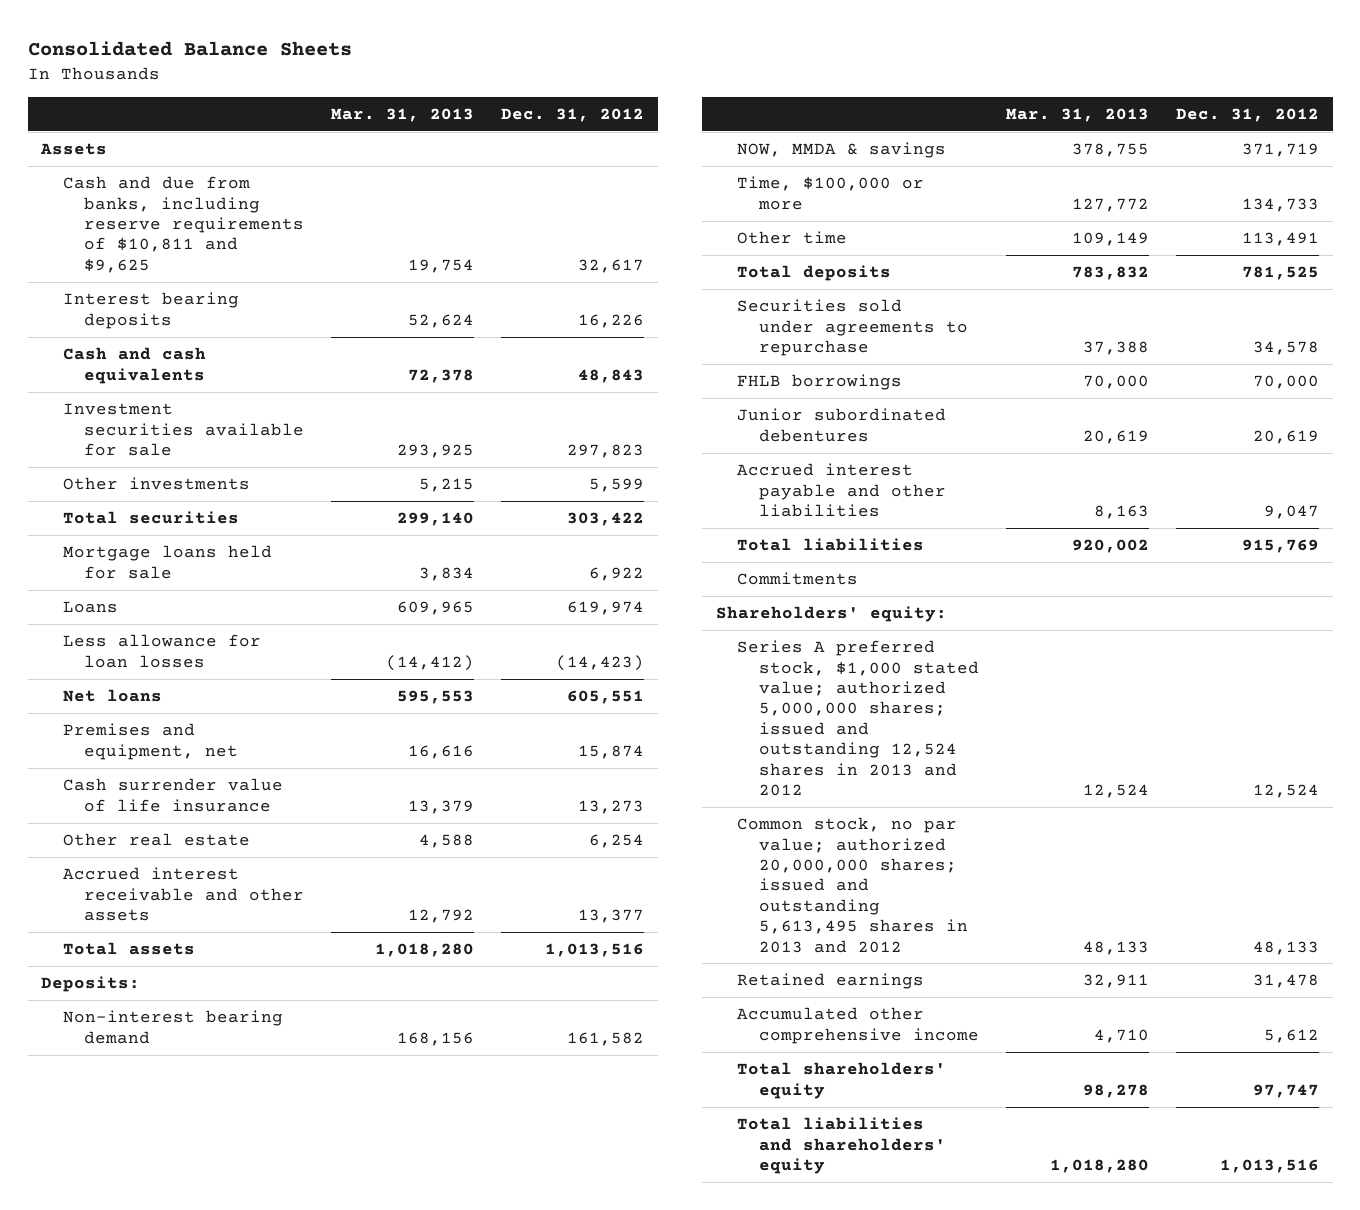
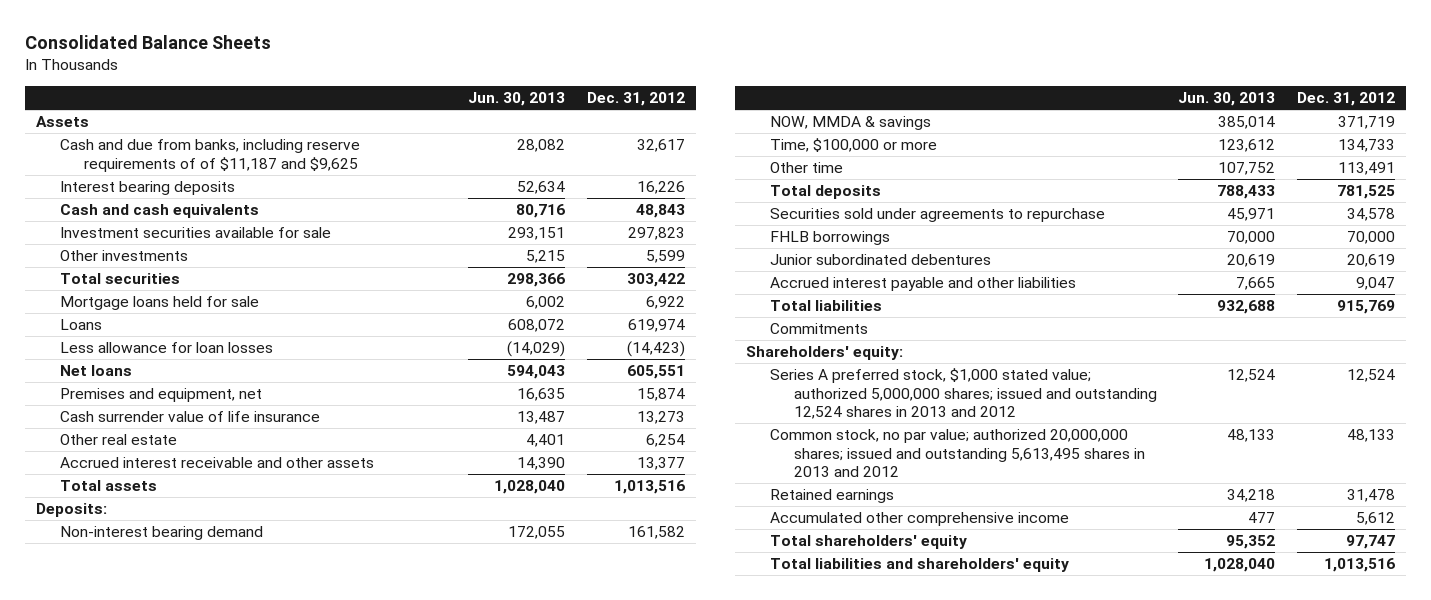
- | Mar. 31, 2013 | Dec. 31, 2012
+ | Jun. 30, 2013 | Dec. 31, 2012
- Cash and due from banks, including reserve requirements of $10,811 and $9,625 | 19,754 | 32,617
+ Cash and due from banks, including reserve requirements of of $11,187 and $9,625 | 28,082 | 32,617

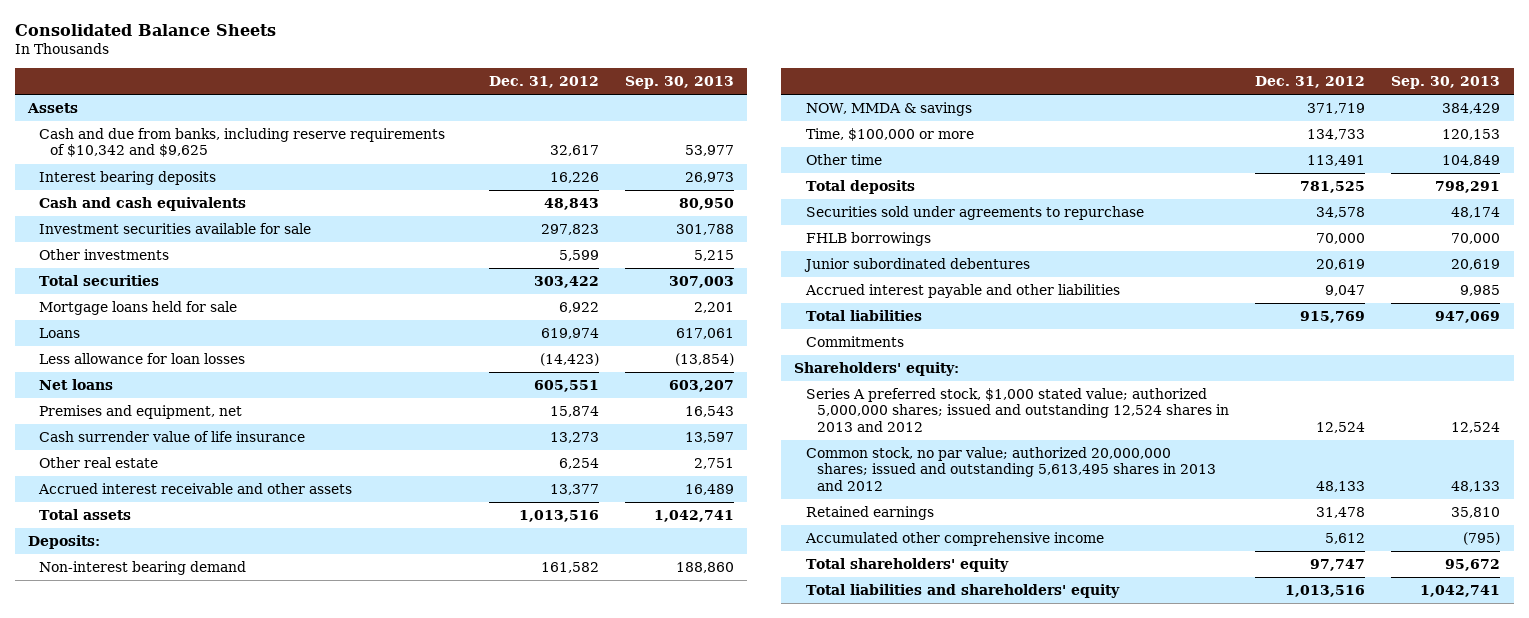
- | Jun. 30, 2013 | Dec. 31, 2012
+ | Dec. 31, 2012 | Sep. 30, 2013
- Cash and due from banks, including reserve requirements of of $11,187 and $9,625 | 28,082 | 32,617
+ Cash and due from banks, including reserve requirements of $10,342 and $9,625 | 32,617 | 53,977

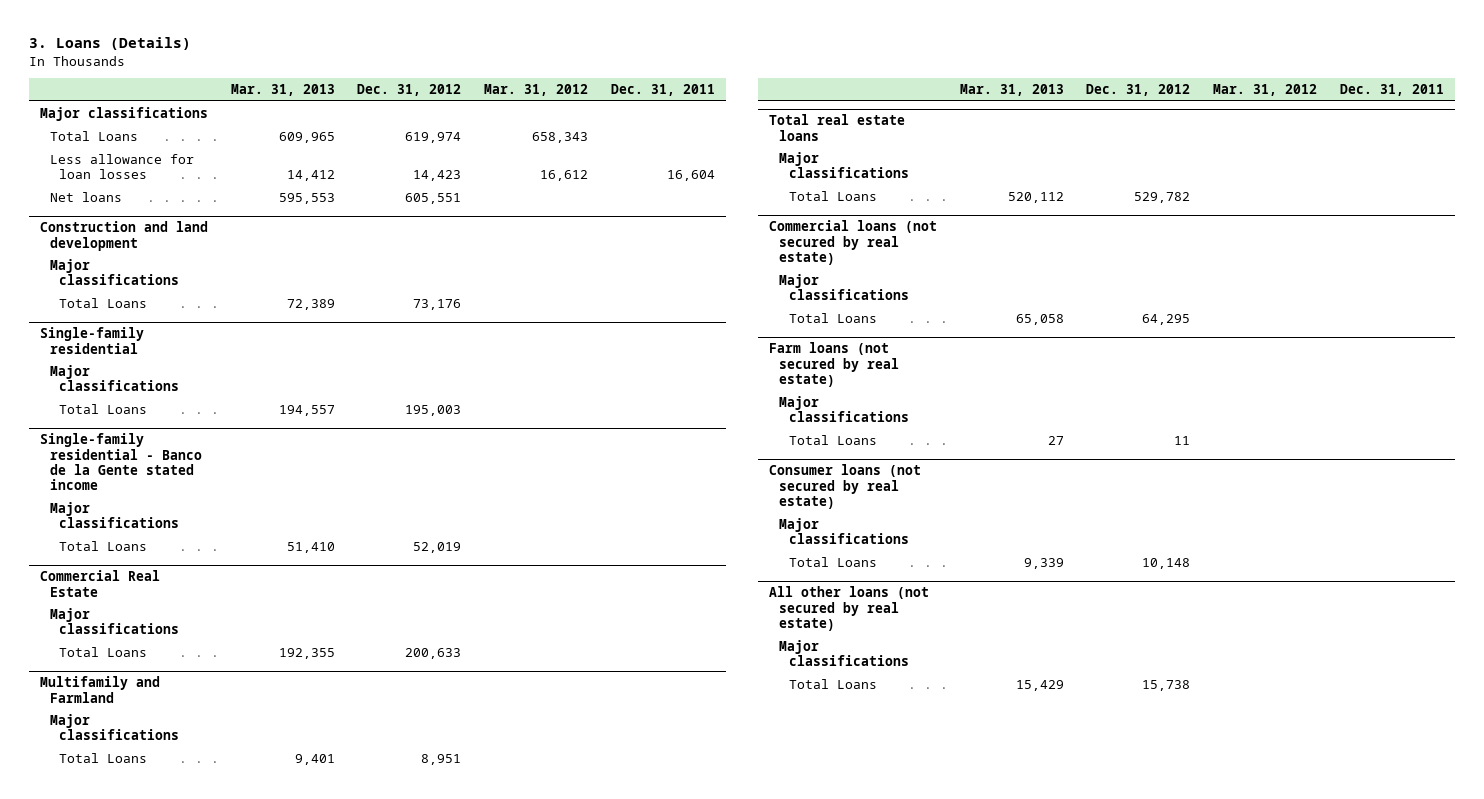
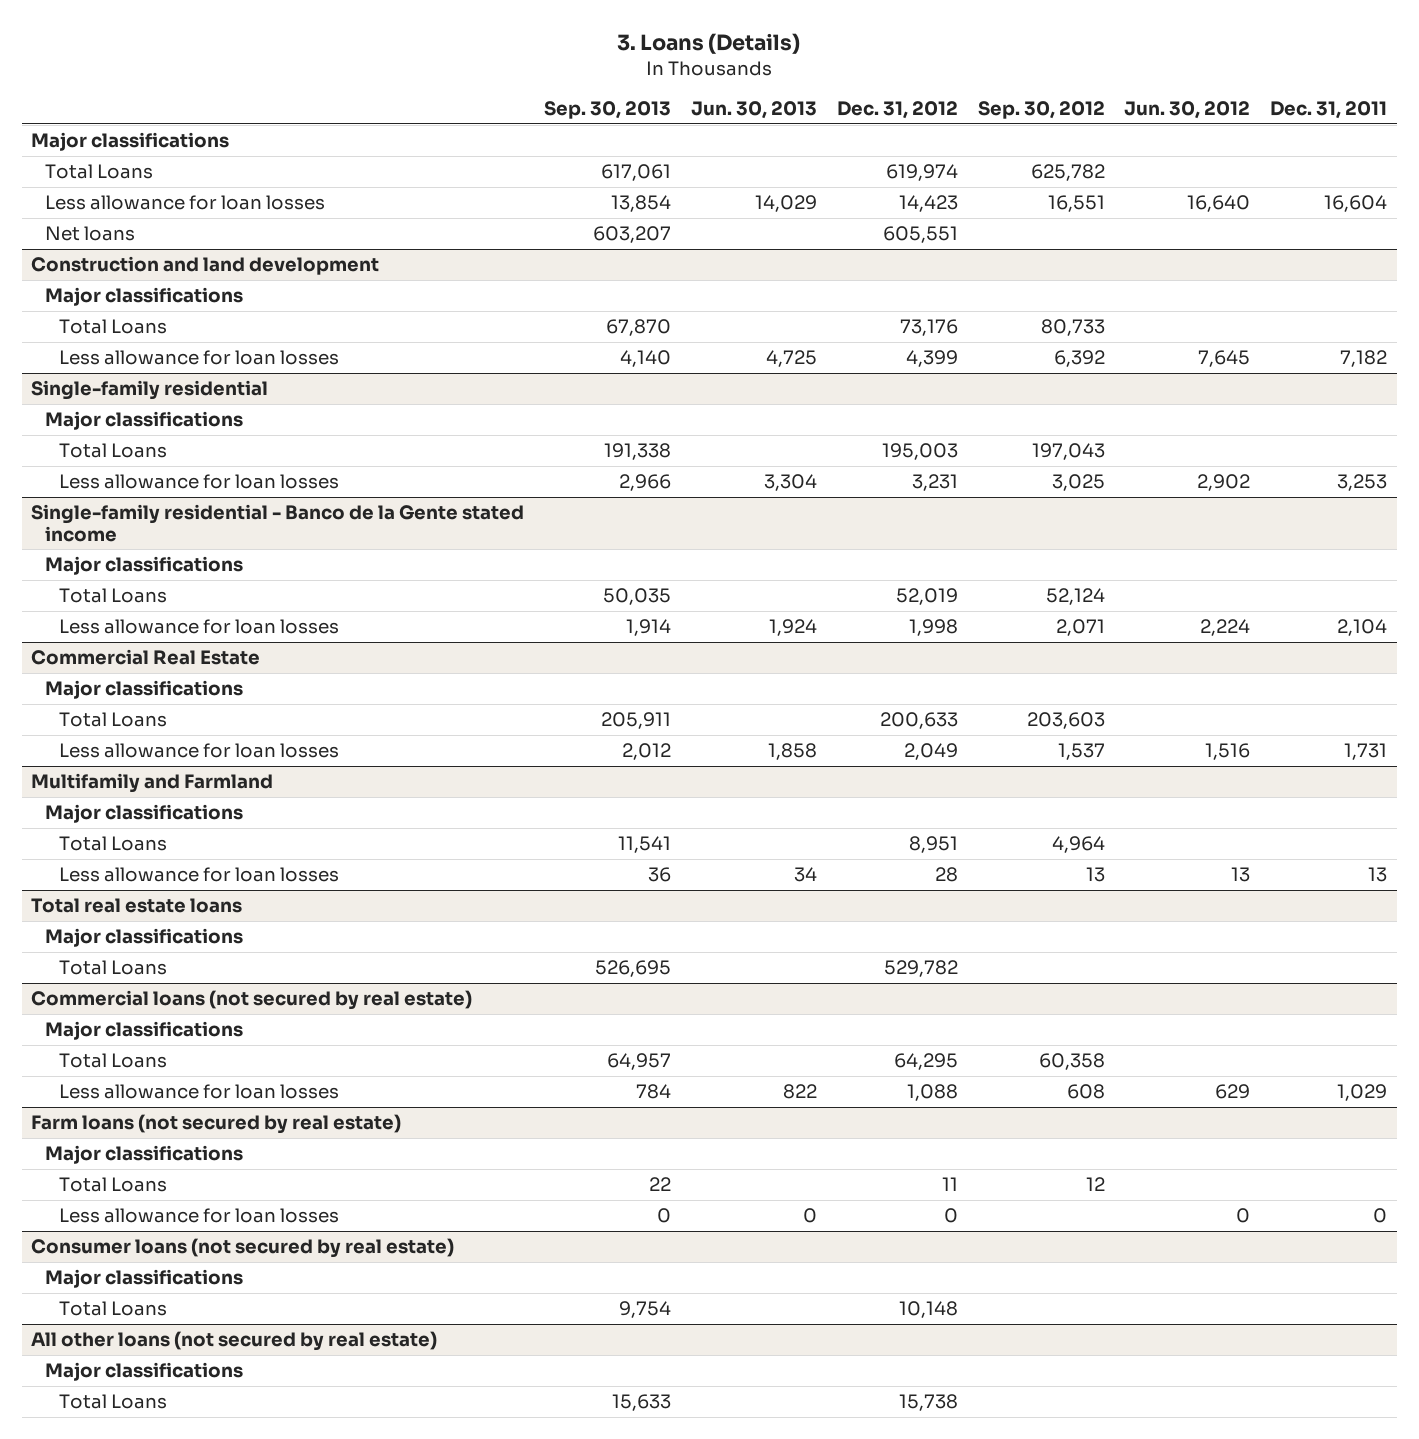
- | Mar. 31, 2013 | Dec. 31, 2012 | Mar. 31, 2012 | Dec. 31, 2011
+ | Sep. 30, 2013 | Jun. 30, 2013 | Dec. 31, 2012 | Sep. 30, 2012 | Jun. 30, 2012 | Dec. 31, 2011
@ Construction and land development
+ Less allowance for loan losses | 4,140 | 4,725 | 4,399 | 6,392 | 7,645 | 7,182
@ Single-family residential
+ Less allowance for loan losses | 2,966 | 3,304 | 3,231 | 3,025 | 2,902 | 3,253
@ Single-family residential - Banco de la Gente stated income
+ Less allowance for loan losses | 1,914 | 1,924 | 1,998 | 2,071 | 2,224 | 2,104
@ Commercial Real Estate
+ Less allowance for loan losses | 2,012 | 1,858 | 2,049 | 1,537 | 1,516 | 1,731
@ Multifamily and Farmland
+ Less allowance for loan losses | 36 | 34 | 28 | 13 | 13 | 13
@ Commercial loans (not secured by real estate)
+ Less allowance for loan losses | 784 | 822 | 1,088 | 608 | 629 | 1,029
@ Farm loans (not secured by real estate)
+ Less allowance for loan losses | 0 | 0 | 0 | | 0 | 0

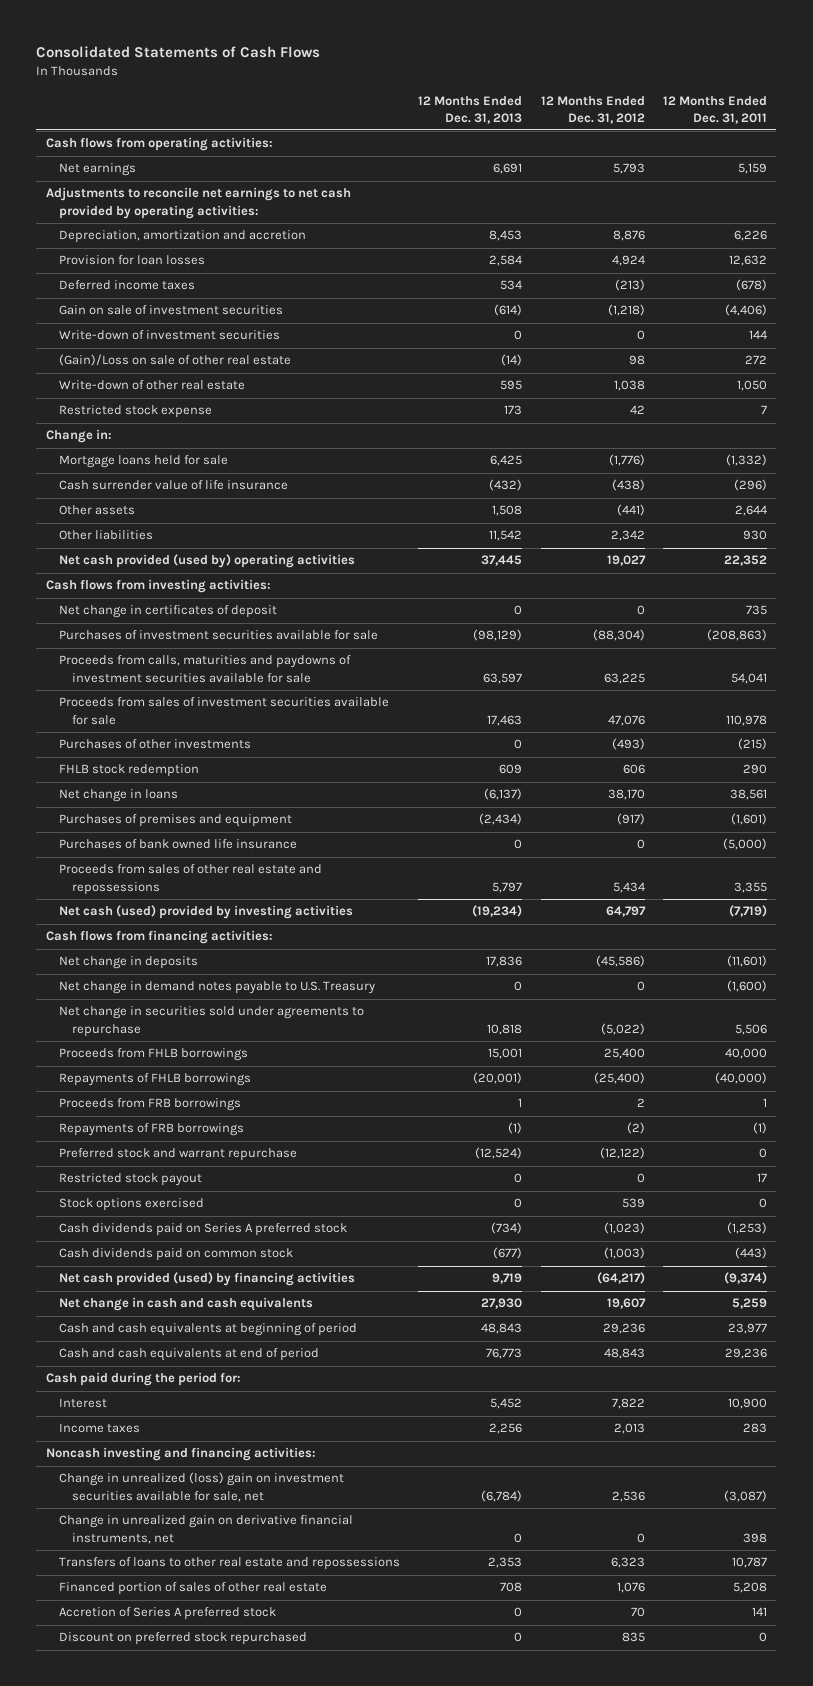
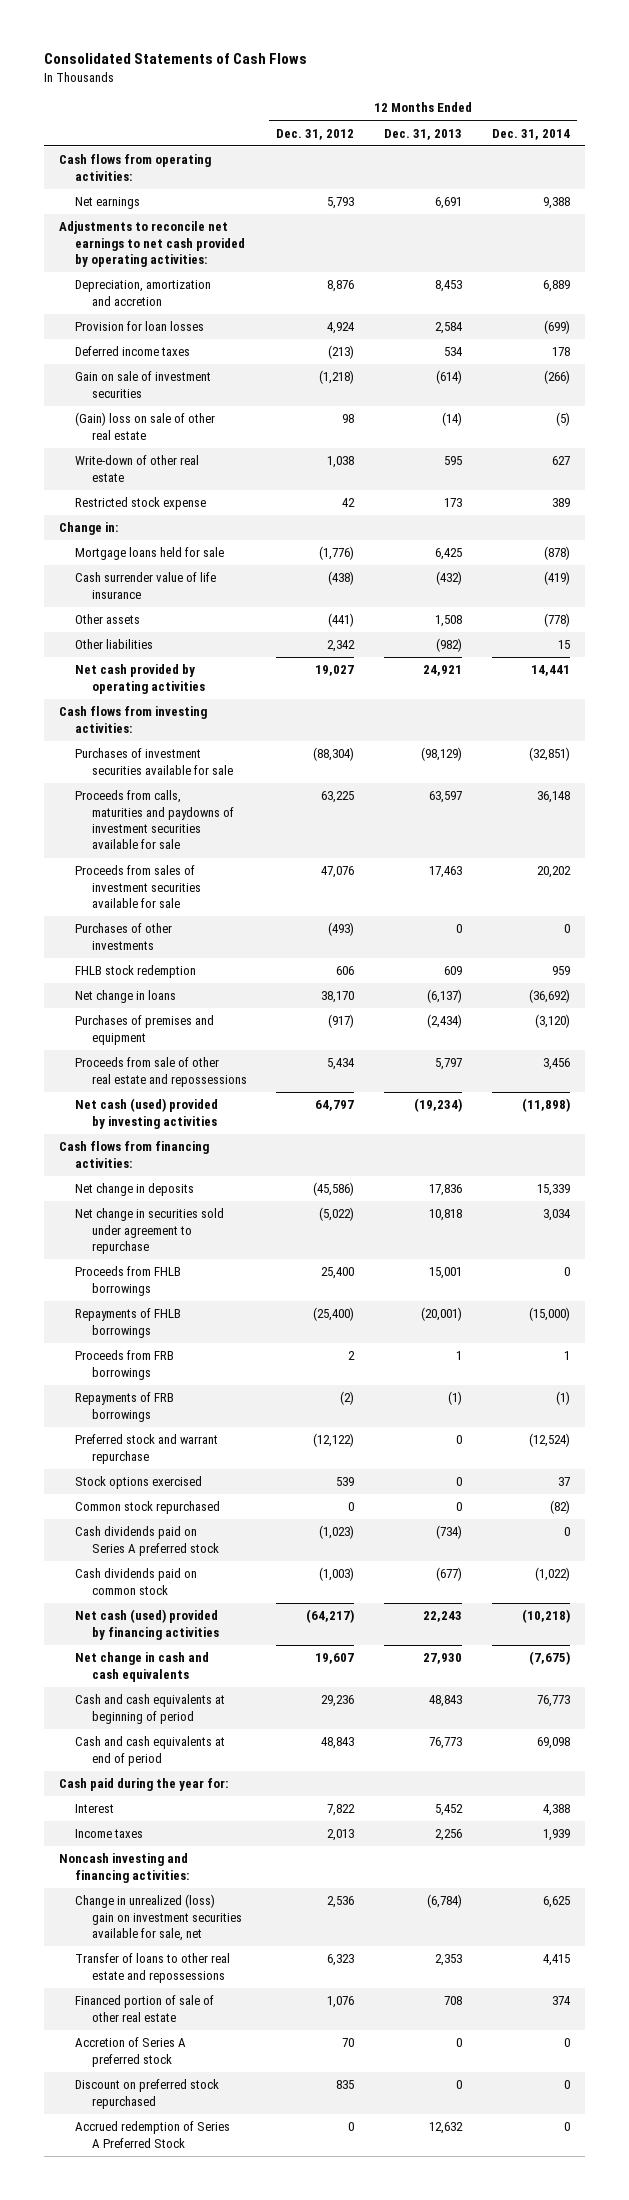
- | 12 Months Ended Dec. 31, 2013 | 12 Months Ended Dec. 31, 2012 | 12 Months Ended Dec. 31, 2011
+ | 12 Months Ended Dec. 31, 2012 | 12 Months Ended Dec. 31, 2013 | 12 Months Ended Dec. 31, 2014
- Write-down of investment securities | 0 | 0 | 144
- (Gain)/Loss on sale of other real estate | (14) | 98 | 272
+ (Gain) loss on sale of other real estate | 98 | (14) | (5)
- Other liabilities | 11,542 | 2,342 | 930
- Net cash provided (used by) operating activities | 37,445 | 19,027 | 22,352
+ Other liabilities | 2,342 | (982) | 15
+ Net cash provided by operating activities | 19,027 | 24,921 | 14,441
- Net change in certificates of deposit | 0 | 0 | 735
- Purchases of bank owned life insurance | 0 | 0 | (5,000)
- Proceeds from sales of other real estate and repossessions | 5,797 | 5,434 | 3,355
+ Proceeds from sale of other real estate and repossessions | 5,434 | 5,797 | 3,456
- Net change in demand notes payable to U.S. Treasury | 0 | 0 | (1,600)
- Net change in securities sold under agreements to repurchase | 10,818 | (5,022) | 5,506
+ Net change in securities sold under agreement to repurchase | (5,022) | 10,818 | 3,034
- Preferred stock and warrant repurchase | (12,524) | (12,122) | 0
- Restricted stock payout | 0 | 0 | 17
+ Preferred stock and warrant repurchase | (12,122) | 0 | (12,524)
+ Common stock repurchased | 0 | 0 | (82)
- Net cash provided (used) by financing activities | 9,719 | (64,217) | (9,374)
+ Net cash (used) provided by financing activities | (64,217) | 22,243 | (10,218)
- Cash paid during the period for:
+ Cash paid during the year for:
- Change in unrealized gain on derivative financial instruments, net | 0 | 0 | 398
- Transfers of loans to other real estate and repossessions | 2,353 | 6,323 | 10,787
- Financed portion of sales of other real estate | 708 | 1,076 | 5,208
+ Transfer of loans to other real estate and repossessions | 6,323 | 2,353 | 4,415
+ Financed portion of sale of other real estate | 1,076 | 708 | 374
+ Accrued redemption of Series A Preferred Stock | 0 | 12,632 | 0

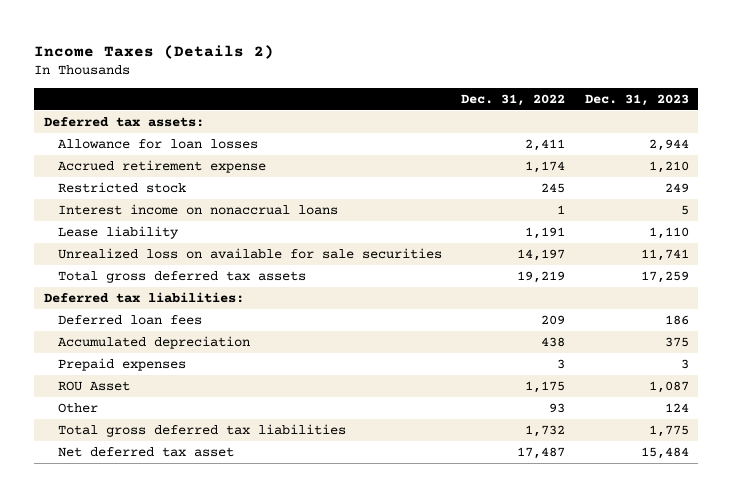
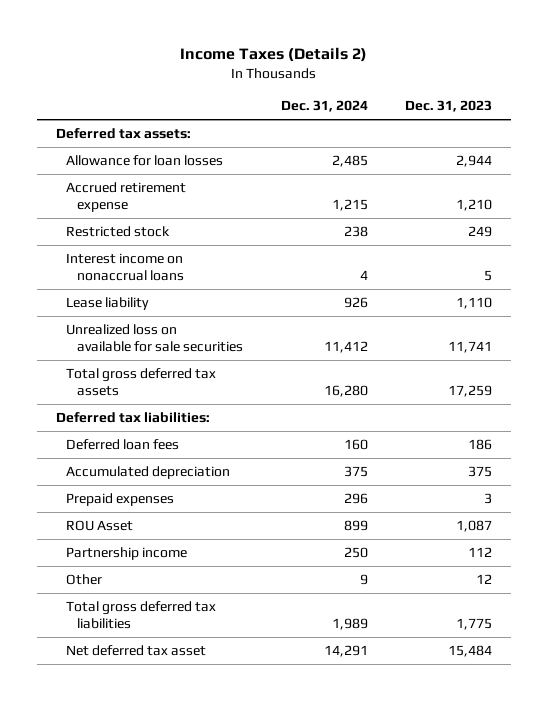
- | Dec. 31, 2022 | Dec. 31, 2023
+ | Dec. 31, 2024 | Dec. 31, 2023
- Other | 93 | 124
+ Partnership income | 250 | 112
+ Other | 9 | 12

